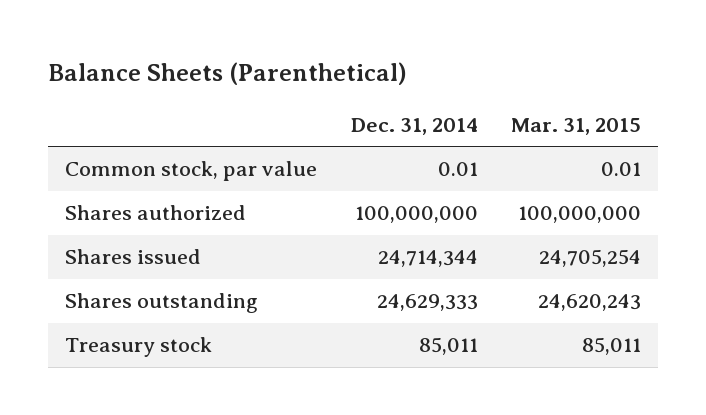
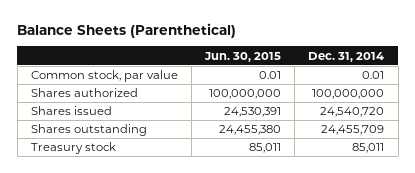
- | Dec. 31, 2014 | Mar. 31, 2015
+ | Jun. 30, 2015 | Dec. 31, 2014
- Shares issued | 24,714,344 | 24,705,254
- Shares outstanding | 24,629,333 | 24,620,243
+ Shares issued | 24,530,391 | 24,540,720
+ Shares outstanding | 24,455,380 | 24,455,709

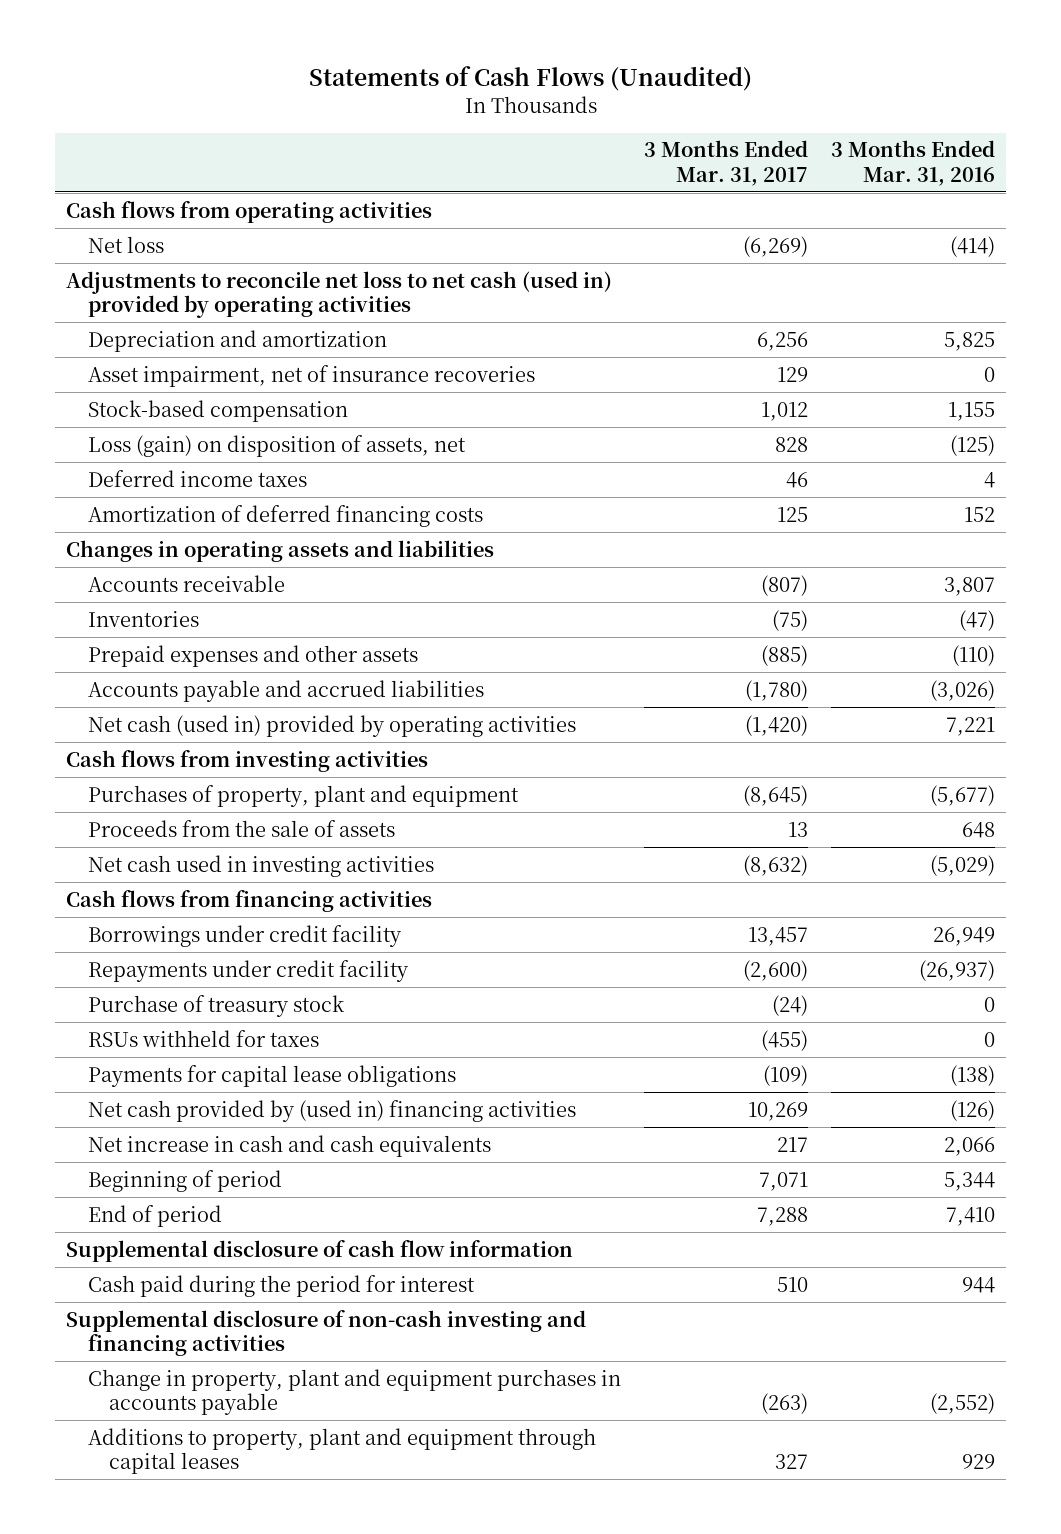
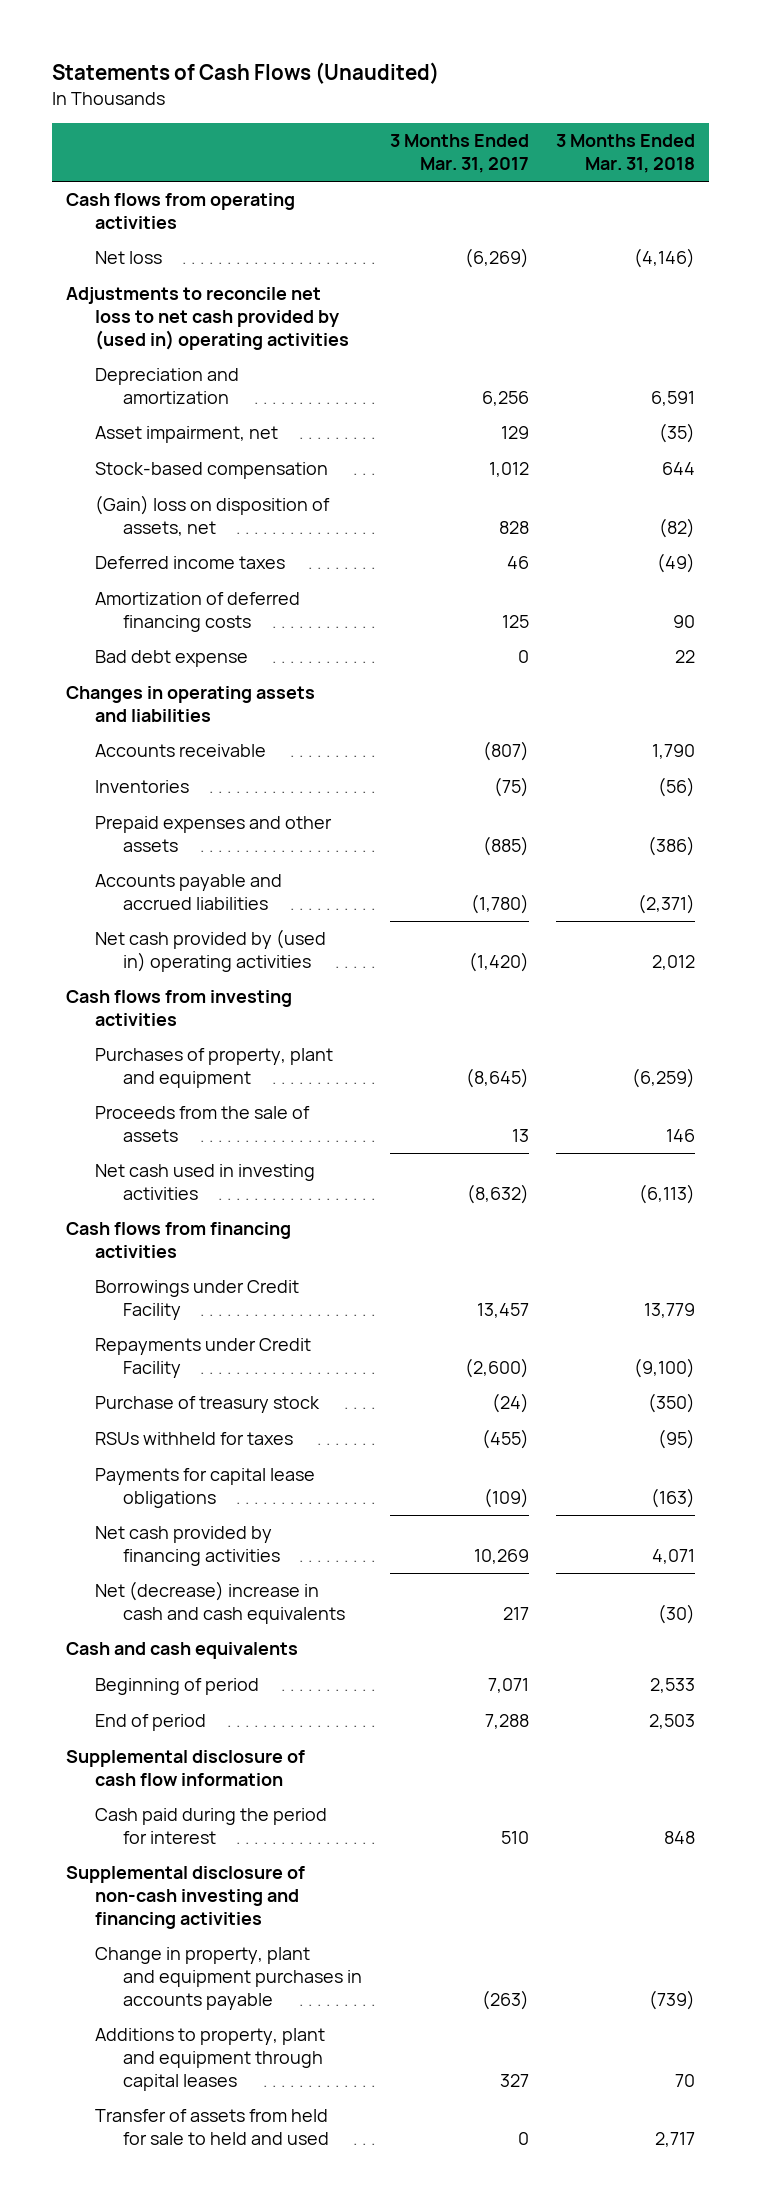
- | 3 Months Ended Mar. 31, 2017 | 3 Months Ended Mar. 31, 2016
+ | 3 Months Ended Mar. 31, 2017 | 3 Months Ended Mar. 31, 2018
- Adjustments to reconcile net loss to net cash (used in) provided by operating activities
+ Adjustments to reconcile net loss to net cash provided by (used in) operating activities
- Asset impairment, net of insurance recoveries | 129 | 0
+ Asset impairment, net | 129 | (35)
- Loss (gain) on disposition of assets, net | 828 | (125)
+ (Gain) loss on disposition of assets, net | 828 | (82)
+ Bad debt expense | 0 | 22
- Net cash (used in) provided by operating activities | (1,420) | 7,221
+ Net cash provided by (used in) operating activities | (1,420) | 2,012
- Borrowings under credit facility | 13,457 | 26,949
- Repayments under credit facility | (2,600) | (26,937)
+ Borrowings under Credit Facility | 13,457 | 13,779
+ Repayments under Credit Facility | (2,600) | (9,100)
- Net cash provided by (used in) financing activities | 10,269 | (126)
- Net increase in cash and cash equivalents | 217 | 2,066
+ Net cash provided by financing activities | 10,269 | 4,071
+ Net (decrease) increase in cash and cash equivalents | 217 | (30)
+ Cash and cash equivalents
+ Transfer of assets from held for sale to held and used | 0 | 2,717

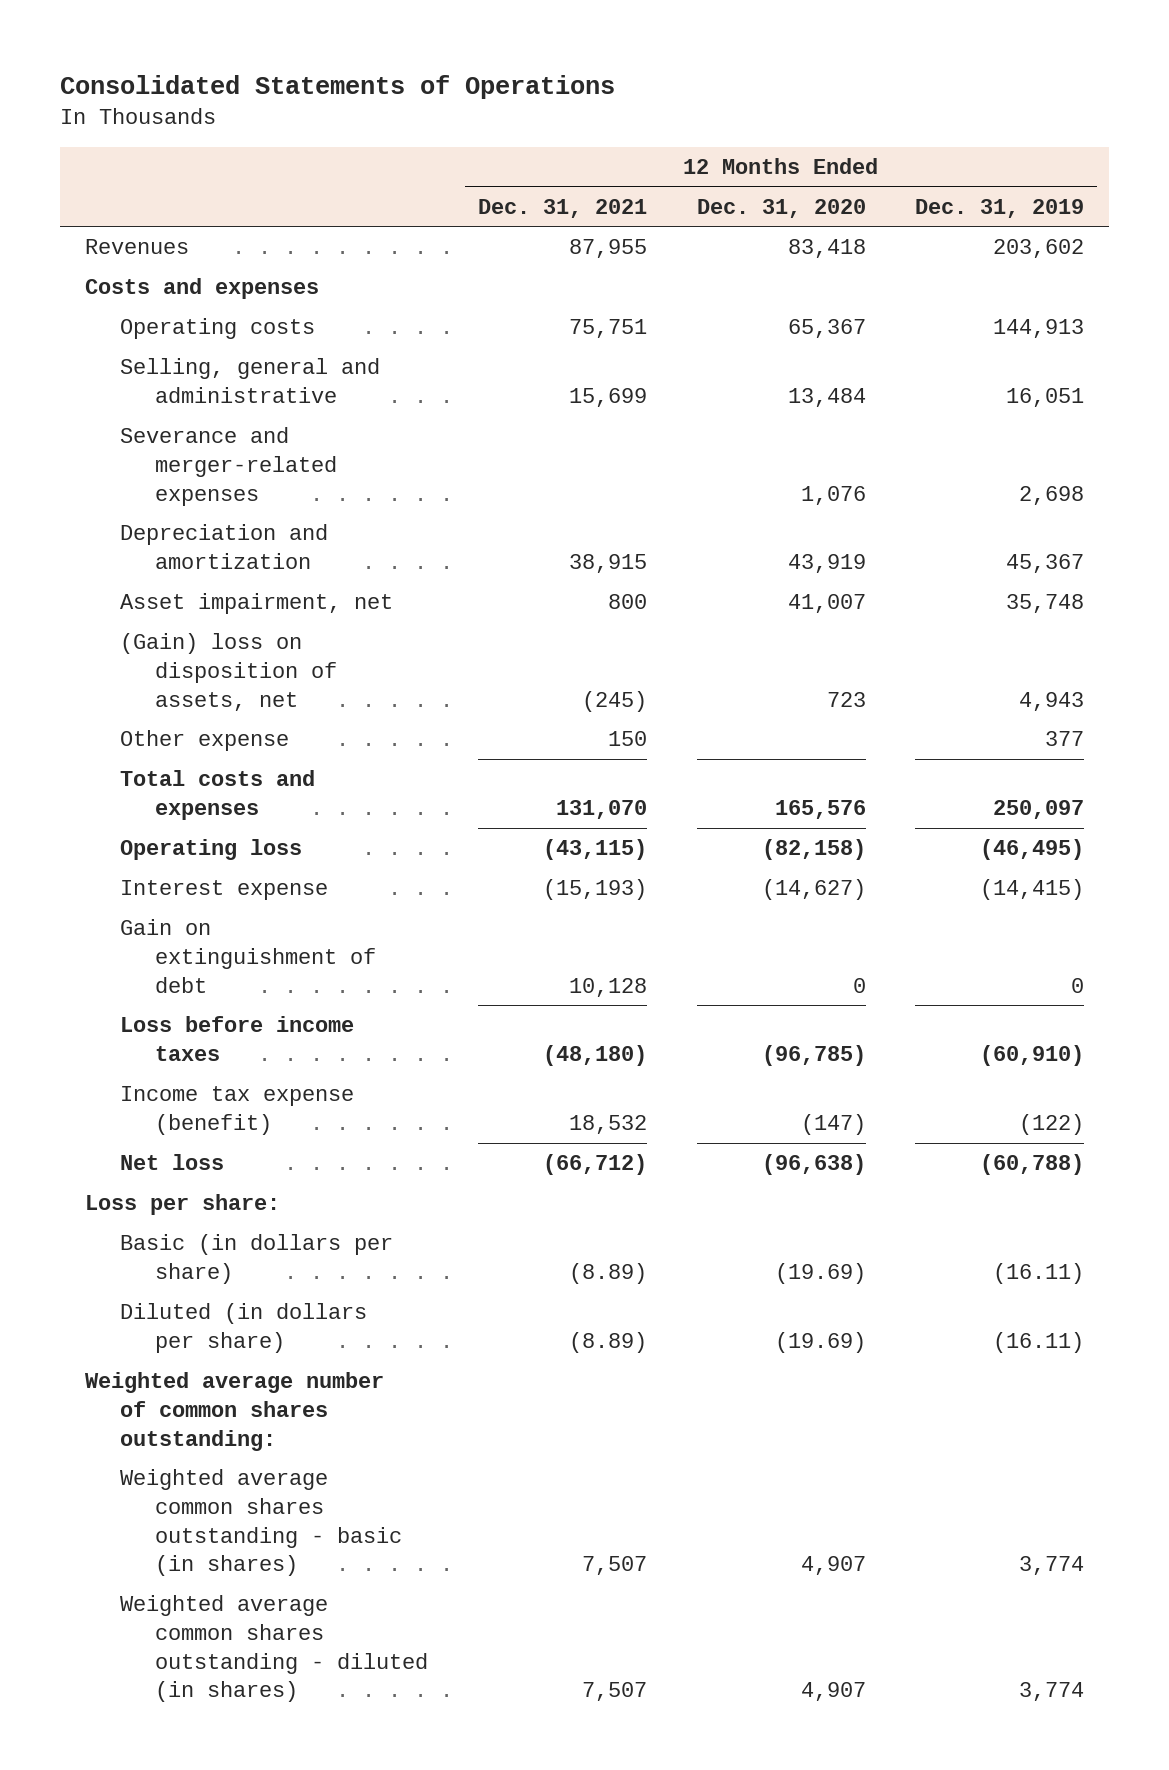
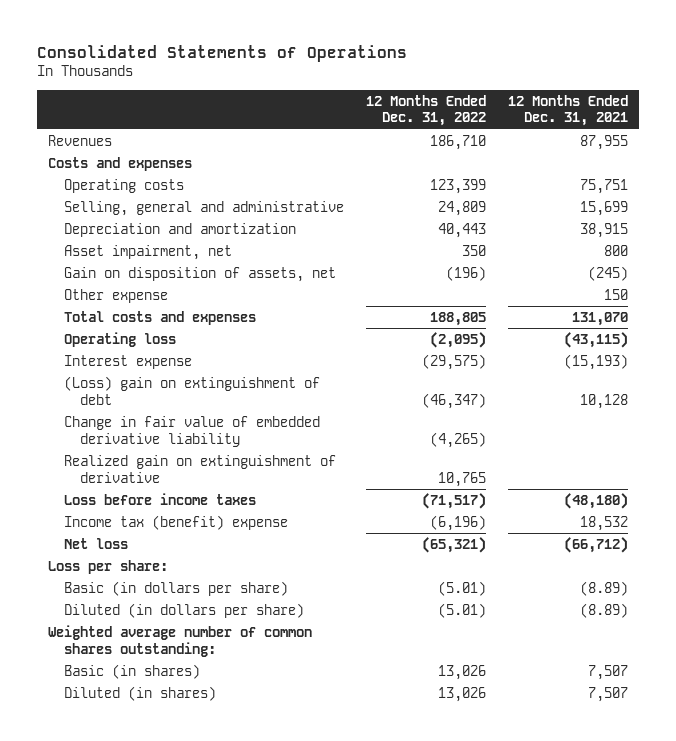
- | 12 Months Ended Dec. 31, 2021 | 12 Months Ended Dec. 31, 2020 | 12 Months Ended Dec. 31, 2019
+ | 12 Months Ended Dec. 31, 2022 | 12 Months Ended Dec. 31, 2021
- Severance and merger-related expenses | | 1,076 | 2,698
- (Gain) loss on disposition of assets, net | (245) | 723 | 4,943
+ Gain on disposition of assets, net | (196) | (245)
- Gain on extinguishment of debt | 10,128 | 0 | 0
+ (Loss) gain on extinguishment of debt | (46,347) | 10,128
+ Change in fair value of embedded derivative liability | (4,265) |
+ Realized gain on extinguishment of derivative | 10,765 |
- Income tax expense (benefit) | 18,532 | (147) | (122)
+ Income tax (benefit) expense | (6,196) | 18,532
- Weighted average common shares outstanding - basic (in shares) | 7,507 | 4,907 | 3,774
- Weighted average common shares outstanding - diluted (in shares) | 7,507 | 4,907 | 3,774
+ Basic (in shares) | 13,026 | 7,507
+ Diluted (in shares) | 13,026 | 7,507

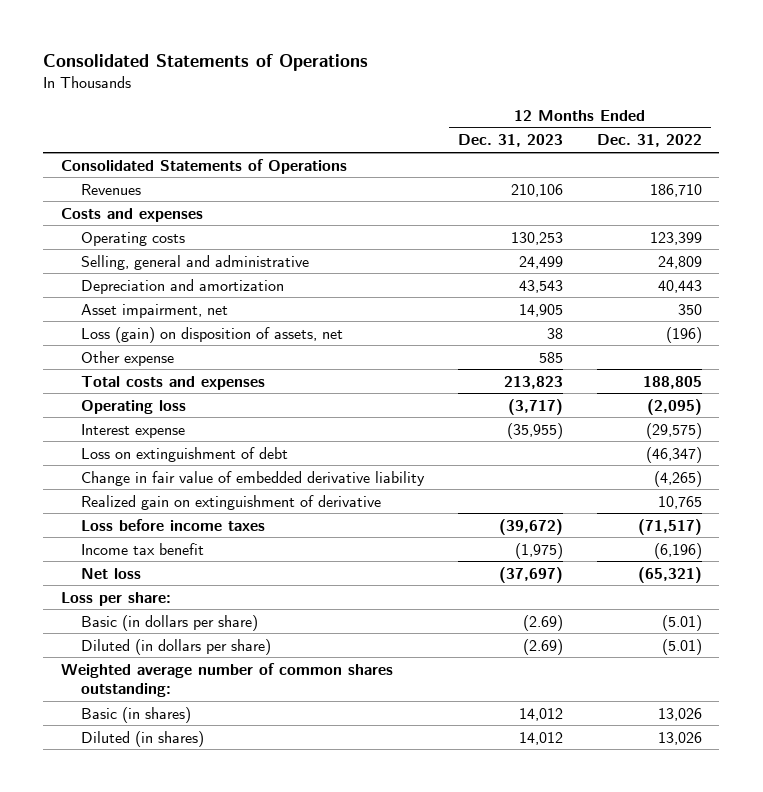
- | 12 Months Ended Dec. 31, 2022 | 12 Months Ended Dec. 31, 2021
+ | 12 Months Ended Dec. 31, 2023 | 12 Months Ended Dec. 31, 2022
+ Consolidated Statements of Operations
- Gain on disposition of assets, net | (196) | (245)
+ Loss (gain) on disposition of assets, net | 38 | (196)
- (Loss) gain on extinguishment of debt | (46,347) | 10,128
+ Loss on extinguishment of debt | | (46,347)
- Income tax (benefit) expense | (6,196) | 18,532
+ Income tax benefit | (1,975) | (6,196)

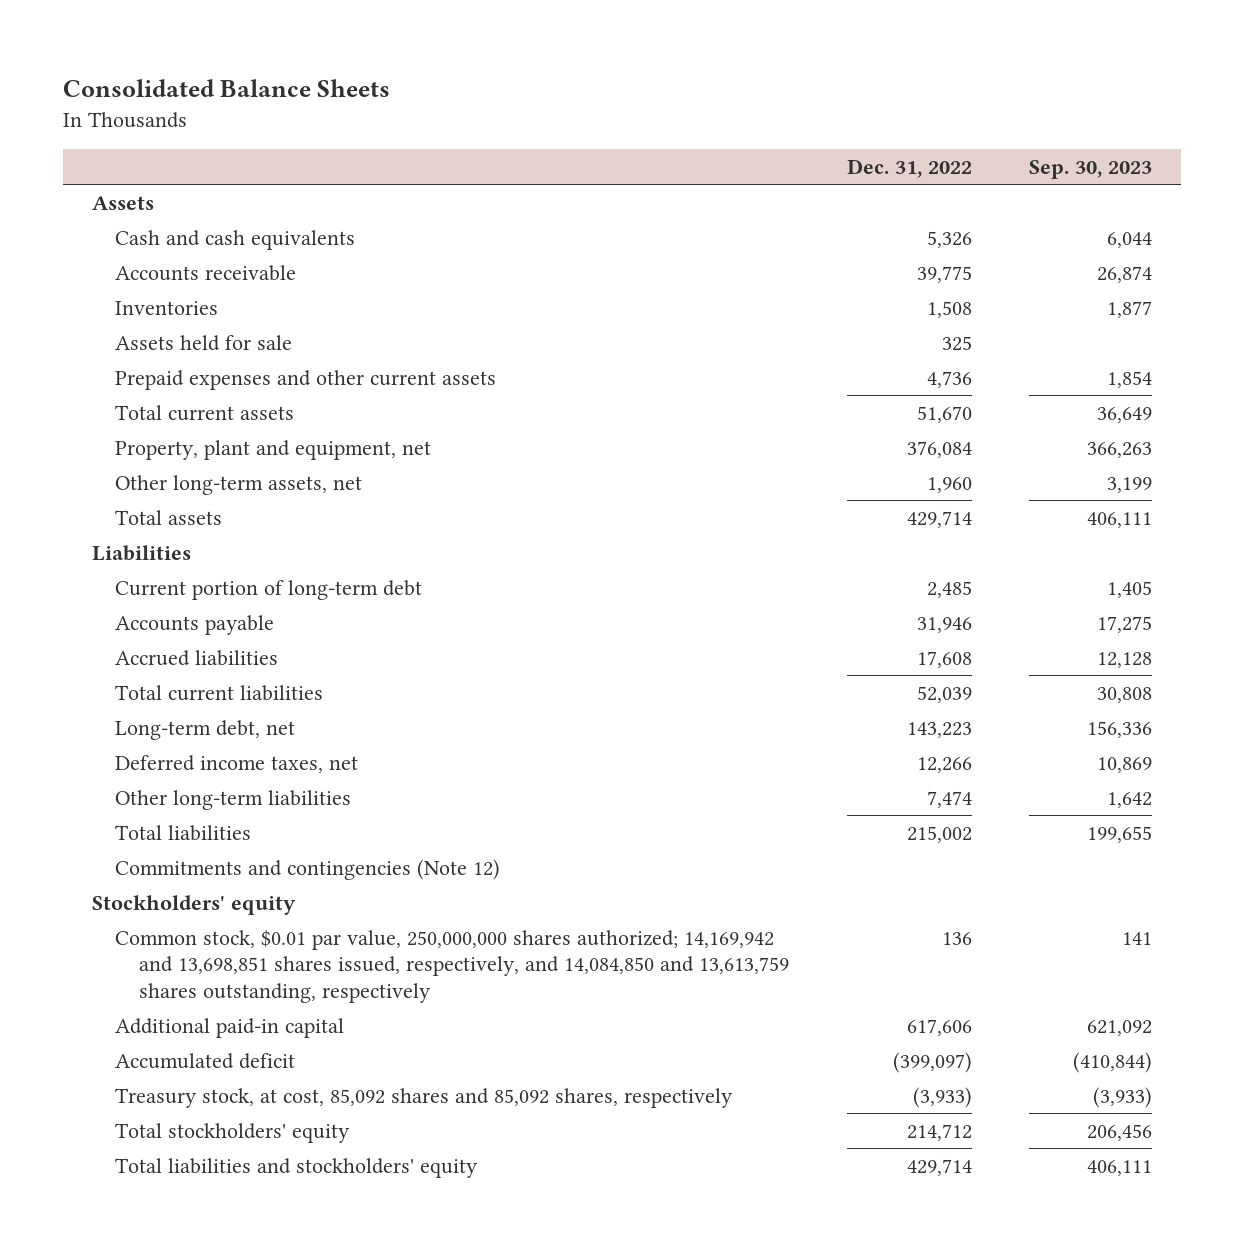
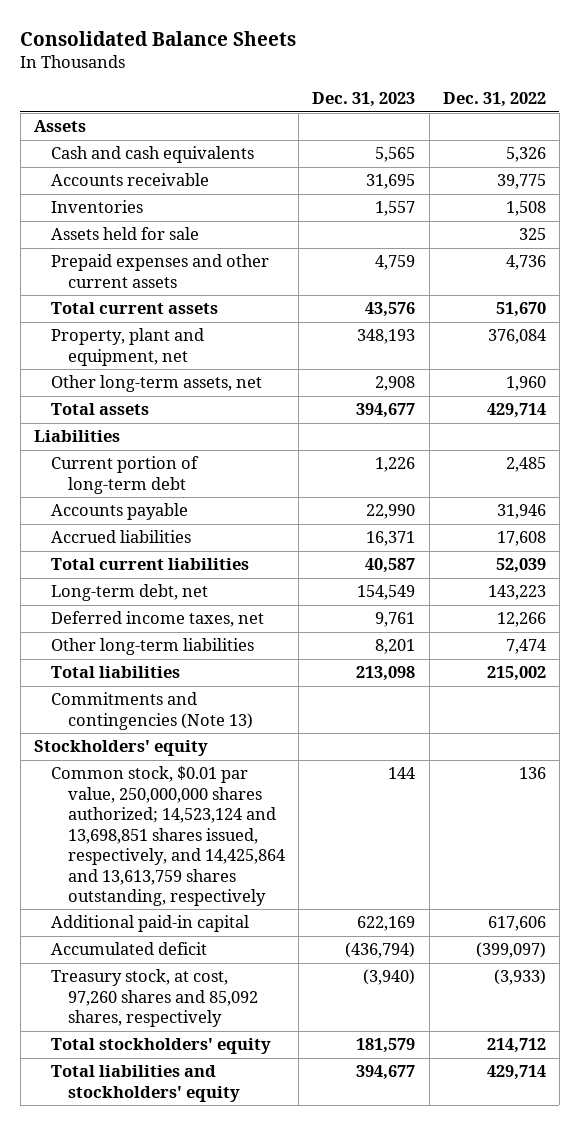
- | Dec. 31, 2022 | Sep. 30, 2023
+ | Dec. 31, 2023 | Dec. 31, 2022
- Commitments and contingencies (Note 12)
+ Commitments and contingencies (Note 13)
- Common stock, $0.01 par value, 250,000,000 shares authorized; 14,169,942 and 13,698,851 shares issued, respectively, and 14,084,850 and 13,613,759 shares outstanding, respectively | 136 | 141
+ Common stock, $0.01 par value, 250,000,000 shares authorized; 14,523,124 and 13,698,851 shares issued, respectively, and 14,425,864 and 13,613,759 shares outstanding, respectively | 144 | 136
- Treasury stock, at cost, 85,092 shares and 85,092 shares, respectively | (3,933) | (3,933)
+ Treasury stock, at cost, 97,260 shares and 85,092 shares, respectively | (3,940) | (3,933)

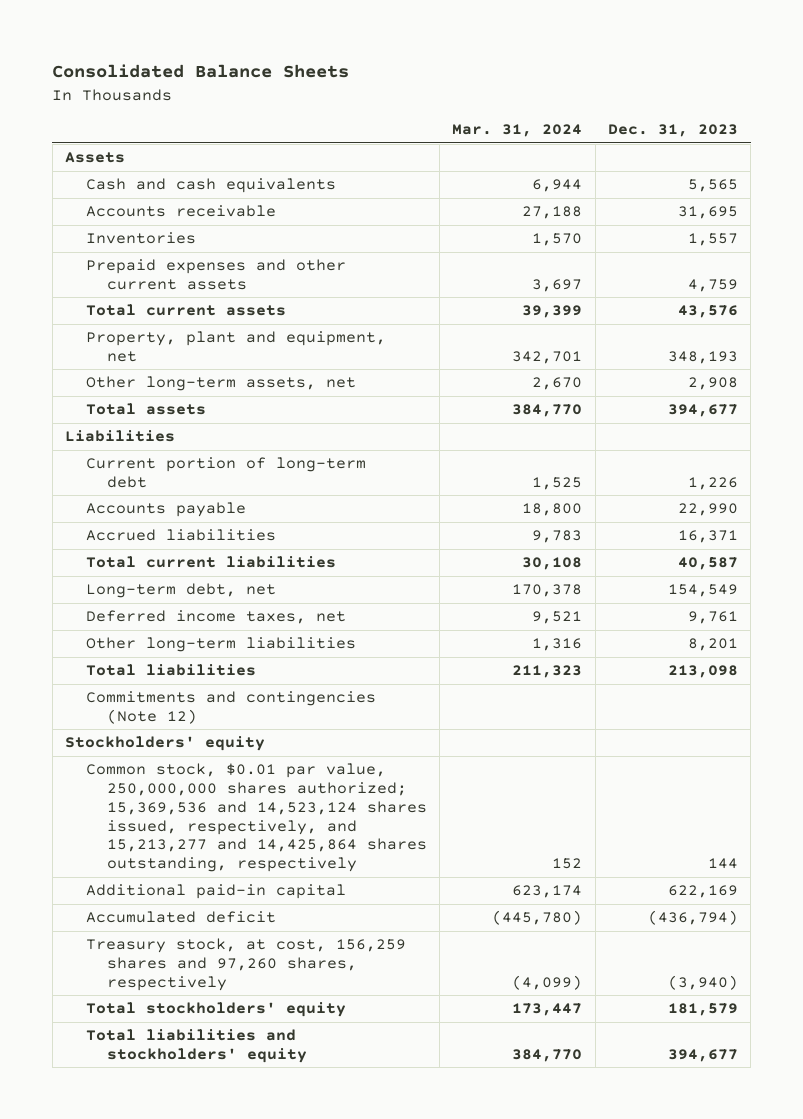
- | Dec. 31, 2023 | Dec. 31, 2022
+ | Mar. 31, 2024 | Dec. 31, 2023
- Assets held for sale | | 325
- Commitments and contingencies (Note 13)
+ Commitments and contingencies (Note 12)
- Common stock, $0.01 par value, 250,000,000 shares authorized; 14,523,124 and 13,698,851 shares issued, respectively, and 14,425,864 and 13,613,759 shares outstanding, respectively | 144 | 136
+ Common stock, $0.01 par value, 250,000,000 shares authorized; 15,369,536 and 14,523,124 shares issued, respectively, and 15,213,277 and 14,425,864 shares outstanding, respectively | 152 | 144
- Treasury stock, at cost, 97,260 shares and 85,092 shares, respectively | (3,940) | (3,933)
+ Treasury stock, at cost, 156,259 shares and 97,260 shares, respectively | (4,099) | (3,940)

